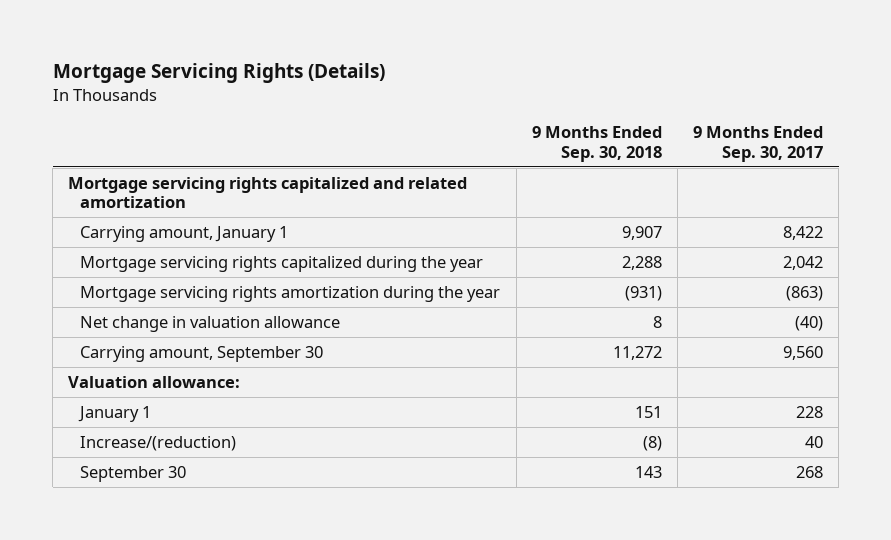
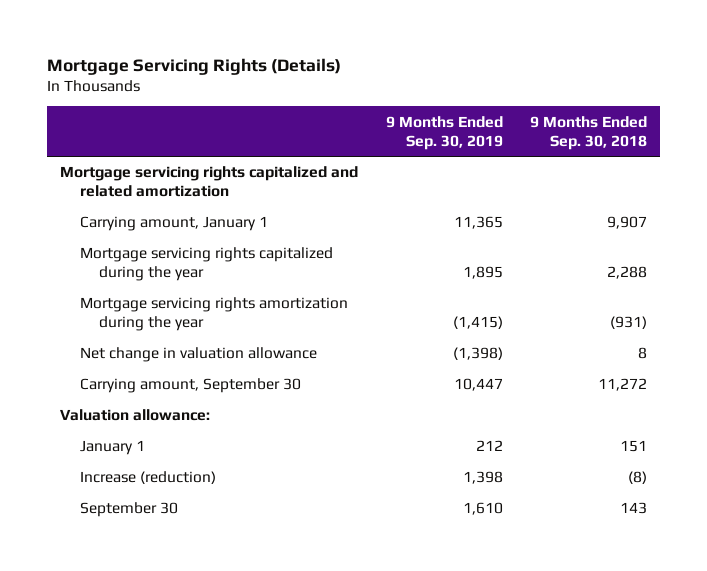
- | 9 Months Ended Sep. 30, 2018 | 9 Months Ended Sep. 30, 2017
+ | 9 Months Ended Sep. 30, 2019 | 9 Months Ended Sep. 30, 2018
- Increase/(reduction) | (8) | 40
+ Increase (reduction) | 1,398 | (8)

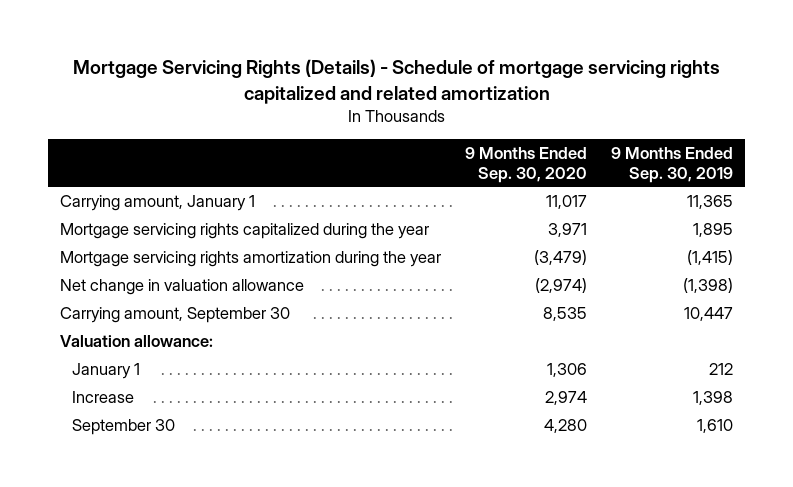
- Mortgage Servicing Rights (Details)
+ Mortgage Servicing Rights (Details) - Schedule of mortgage servicing rights capitalized and related amortization
- | 9 Months Ended Sep. 30, 2019 | 9 Months Ended Sep. 30, 2018
+ | 9 Months Ended Sep. 30, 2020 | 9 Months Ended Sep. 30, 2019
- Mortgage servicing rights capitalized and related amortization
- Increase (reduction) | 1,398 | (8)
+ Increase | 2,974 | 1,398

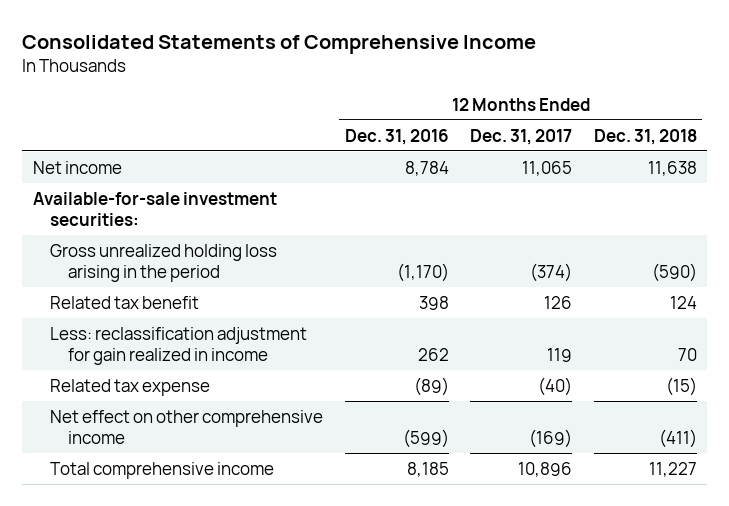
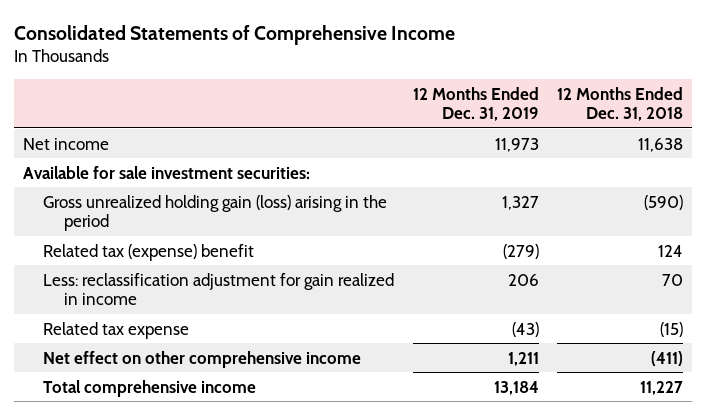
- | 12 Months Ended Dec. 31, 2016 | 12 Months Ended Dec. 31, 2017 | 12 Months Ended Dec. 31, 2018
+ | 12 Months Ended Dec. 31, 2019 | 12 Months Ended Dec. 31, 2018
- Available-for-sale investment securities:
- Gross unrealized holding loss arising in the period | (1,170) | (374) | (590)
- Related tax benefit | 398 | 126 | 124
+ Available for sale investment securities:
+ Gross unrealized holding gain (loss) arising in the period | 1,327 | (590)
+ Related tax (expense) benefit | (279) | 124

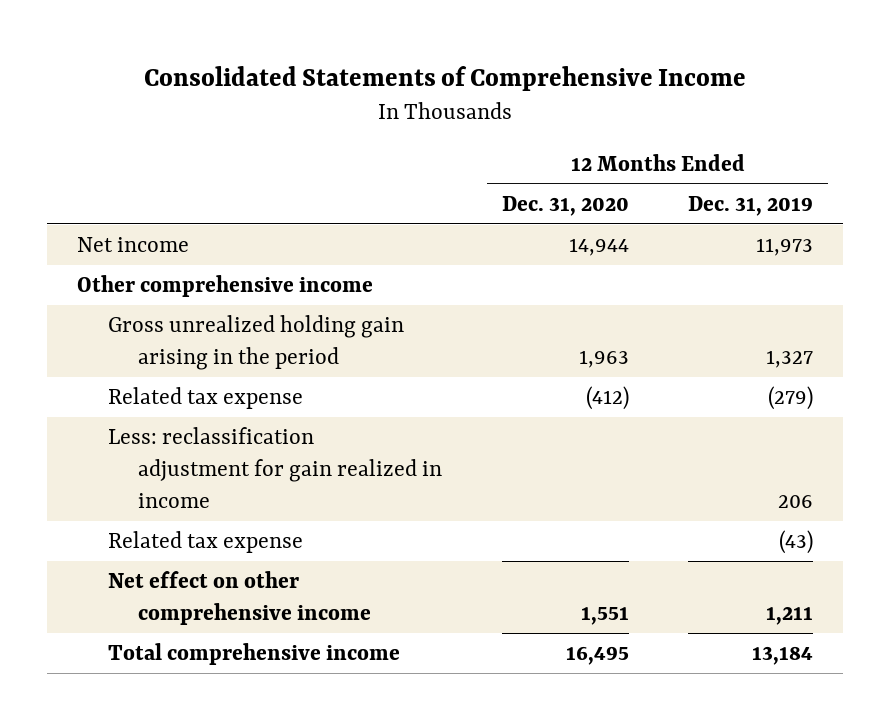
- | 12 Months Ended Dec. 31, 2019 | 12 Months Ended Dec. 31, 2018
+ | 12 Months Ended Dec. 31, 2020 | 12 Months Ended Dec. 31, 2019
- Available for sale investment securities:
- Gross unrealized holding gain (loss) arising in the period | 1,327 | (590)
- Related tax (expense) benefit | (279) | 124
+ Other comprehensive income
+ Gross unrealized holding gain arising in the period | 1,963 | 1,327
+ Related tax expense | (412) | (279)

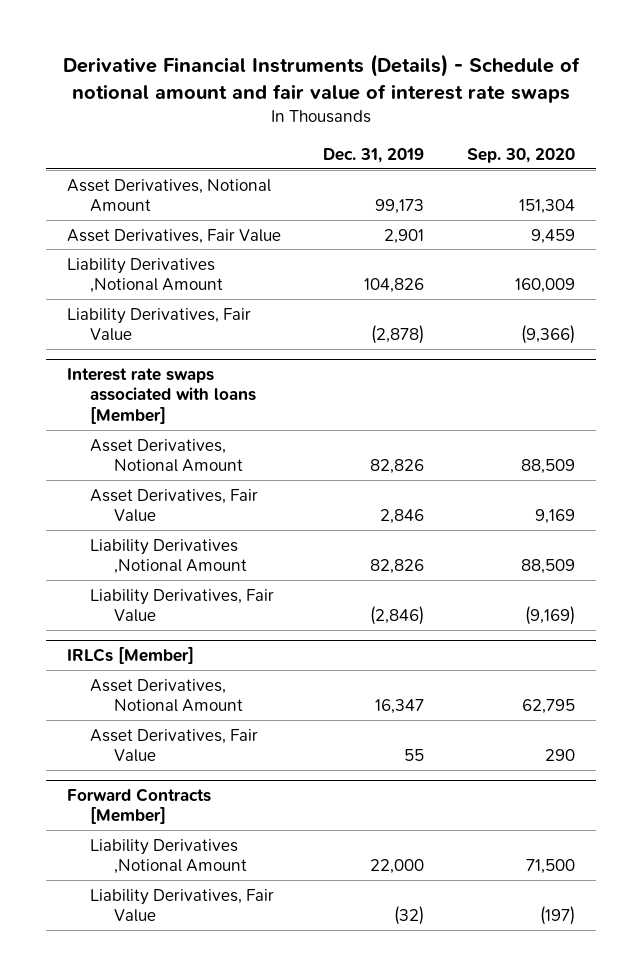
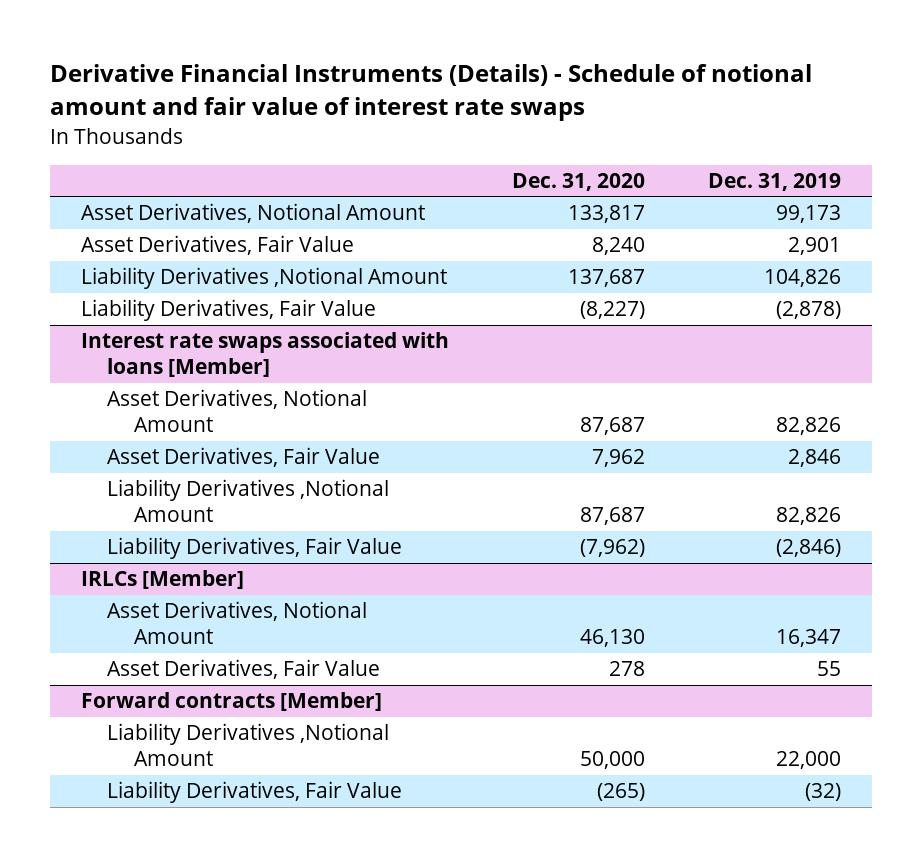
- | Dec. 31, 2019 | Sep. 30, 2020
+ | Dec. 31, 2020 | Dec. 31, 2019
- Forward Contracts [Member]
+ Forward contracts [Member]

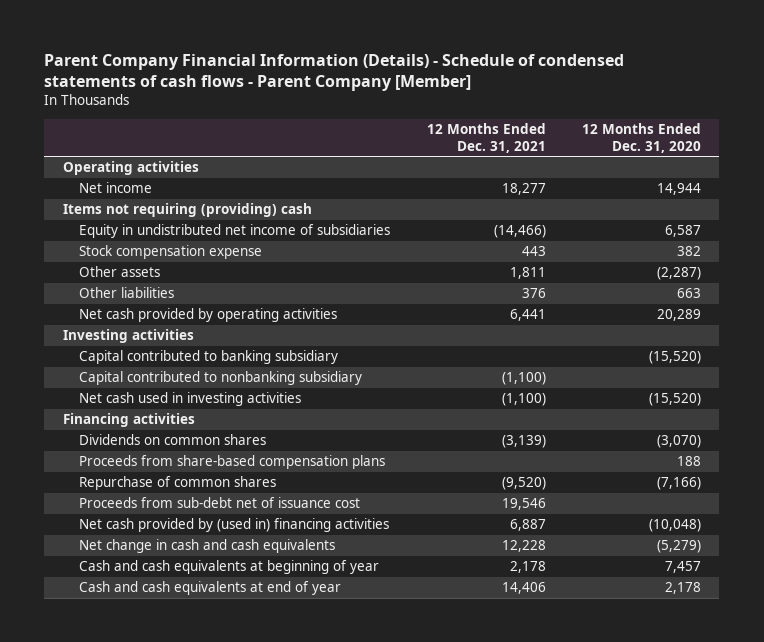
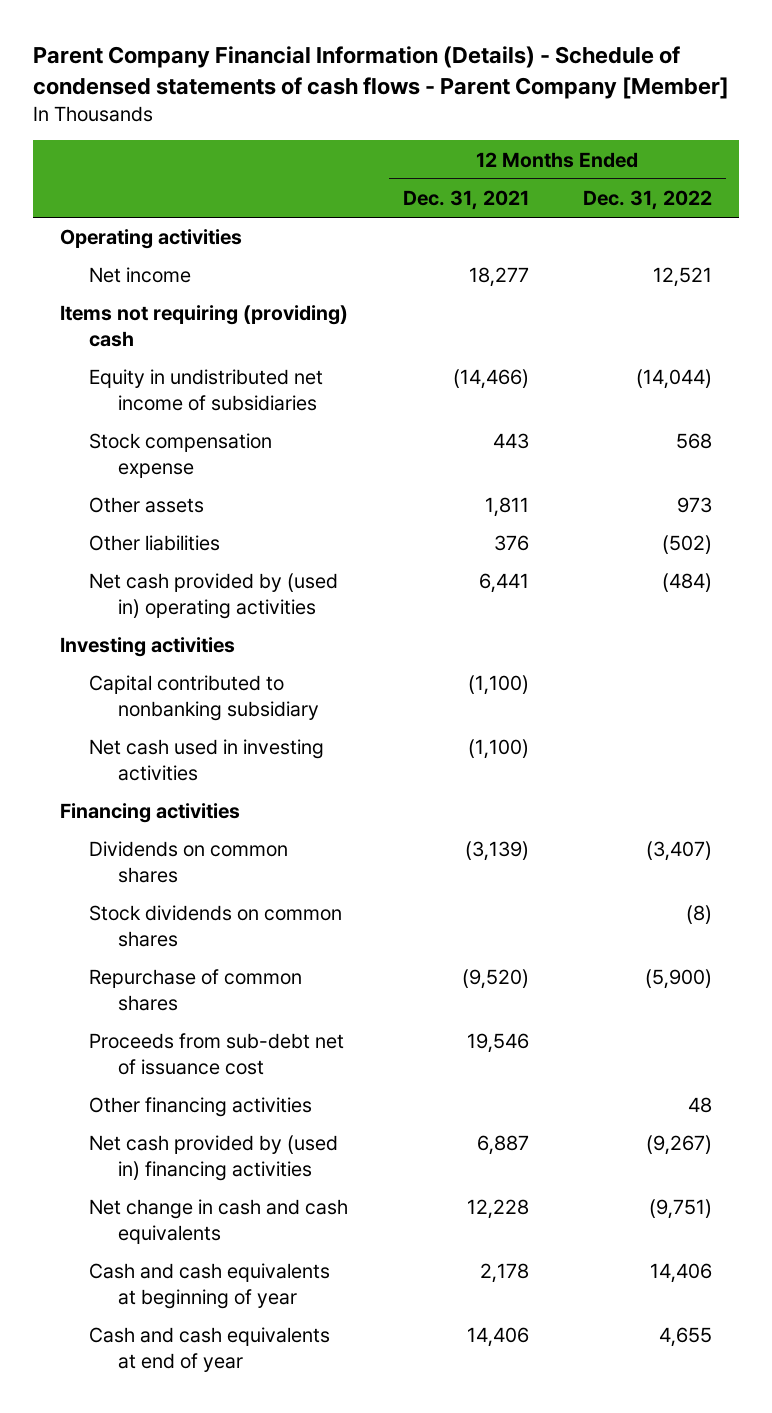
- | 12 Months Ended Dec. 31, 2021 | 12 Months Ended Dec. 31, 2020
+ | 12 Months Ended Dec. 31, 2021 | 12 Months Ended Dec. 31, 2022
- Net cash provided by operating activities | 6,441 | 20,289
+ Net cash provided by (used in) operating activities | 6,441 | (484)
- Capital contributed to banking subsidiary | | (15,520)
- Proceeds from share-based compensation plans | | 188
+ Stock dividends on common shares | | (8)
+ Other financing activities | | 48

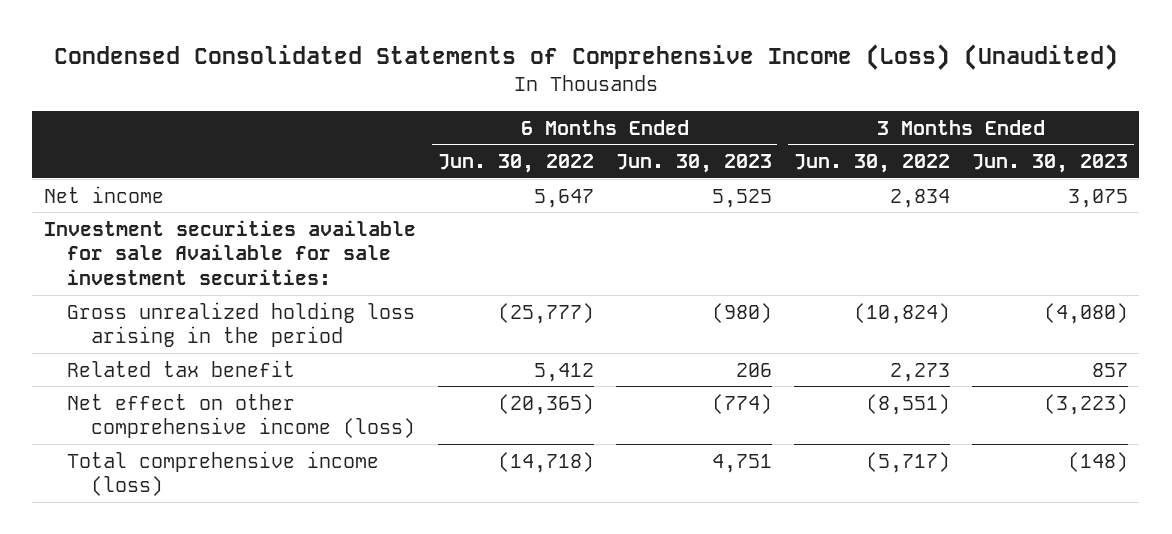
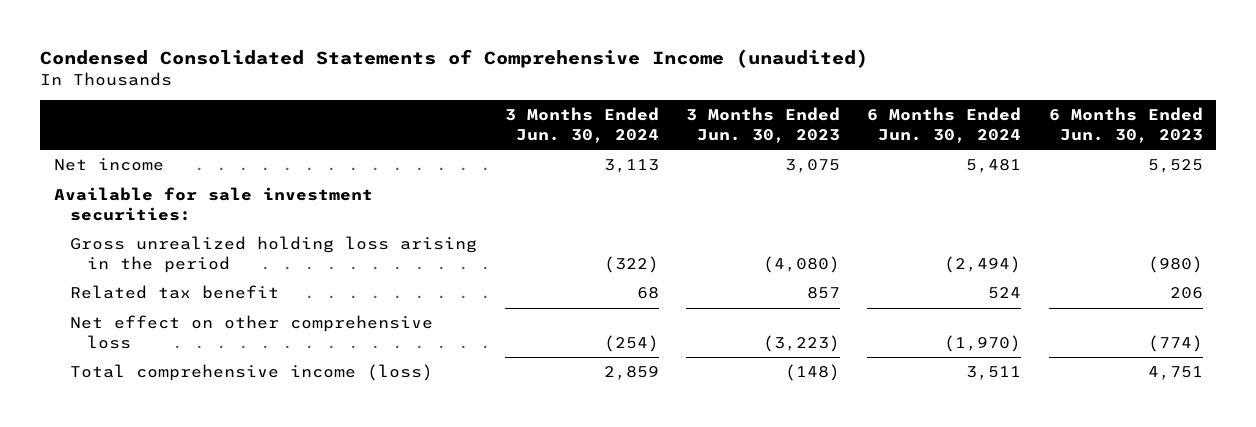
- Condensed Consolidated Statements of Comprehensive Income (Loss) (Unaudited)
+ Condensed Consolidated Statements of Comprehensive Income (unaudited)
- | 6 Months Ended Jun. 30, 2022 | 6 Months Ended Jun. 30, 2023 | 3 Months Ended Jun. 30, 2022 | 3 Months Ended Jun. 30, 2023
+ | 3 Months Ended Jun. 30, 2024 | 3 Months Ended Jun. 30, 2023 | 6 Months Ended Jun. 30, 2024 | 6 Months Ended Jun. 30, 2023
- Investment securities available for sale Available for sale investment securities:
+ Available for sale investment securities:
- Net effect on other comprehensive income (loss) | (20,365) | (774) | (8,551) | (3,223)
+ Net effect on other comprehensive loss | (254) | (3,223) | (1,970) | (774)

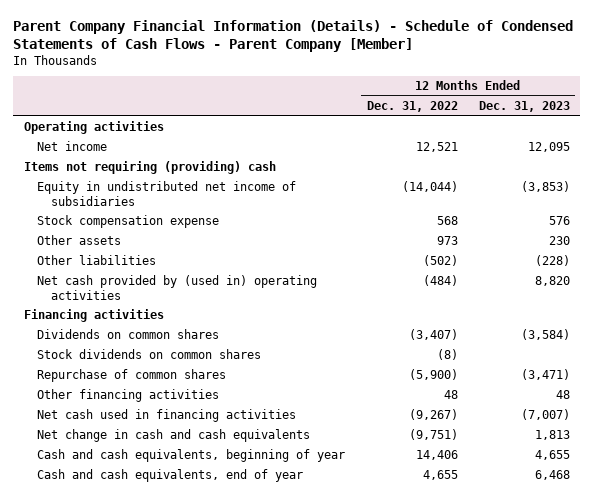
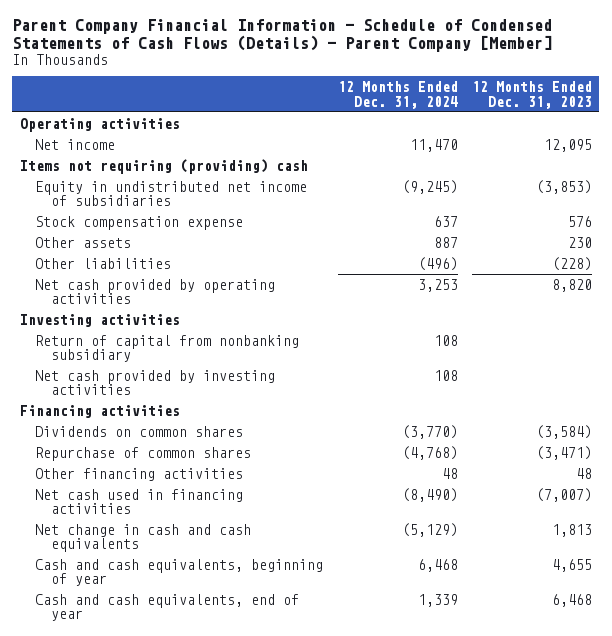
- Parent Company Financial Information (Details) - Schedule of Condensed Statements of Cash Flows - Parent Company [Member]
+ Parent Company Financial Information - Schedule of Condensed Statements of Cash Flows (Details) - Parent Company [Member]
- | 12 Months Ended Dec. 31, 2022 | 12 Months Ended Dec. 31, 2023
+ | 12 Months Ended Dec. 31, 2024 | 12 Months Ended Dec. 31, 2023
- Net cash provided by (used in) operating activities | (484) | 8,820
+ Net cash provided by operating activities | 3,253 | 8,820
+ Investing activities
+ Return of capital from nonbanking subsidiary | 108 |
+ Net cash provided by investing activities | 108 |
- Stock dividends on common shares | (8) |

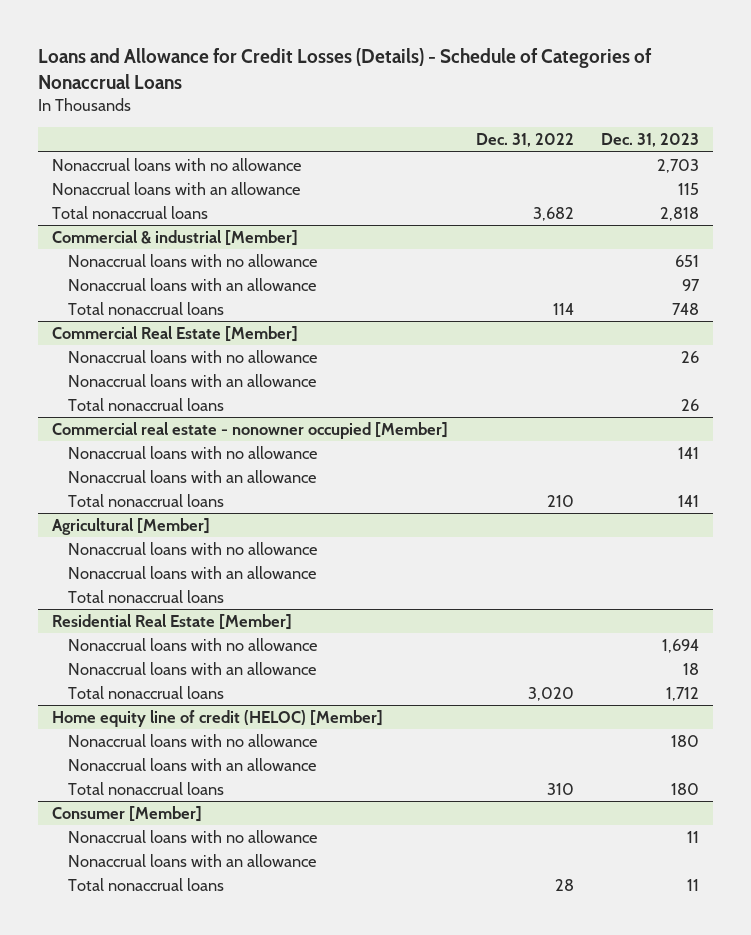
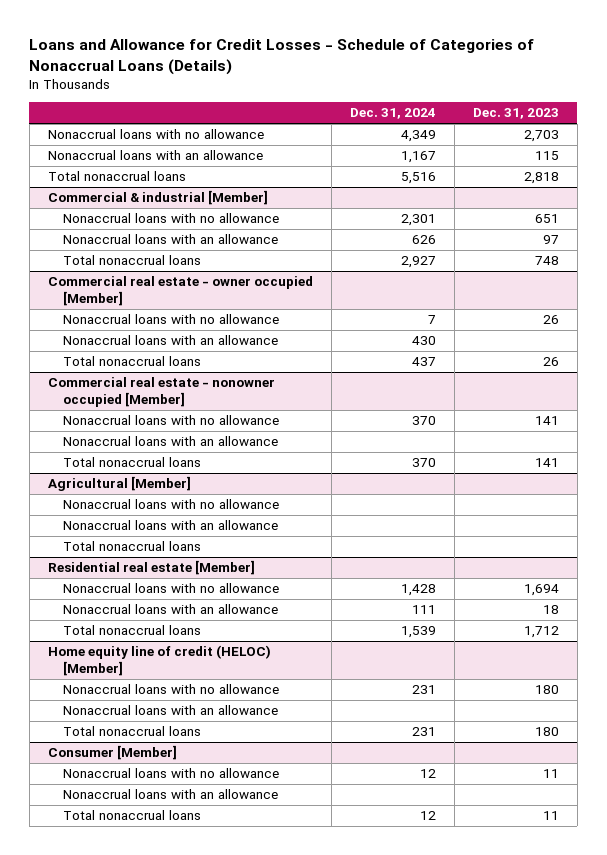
- Loans and Allowance for Credit Losses (Details) - Schedule of Categories of Nonaccrual Loans
+ Loans and Allowance for Credit Losses - Schedule of Categories of Nonaccrual Loans (Details)
- | Dec. 31, 2022 | Dec. 31, 2023
+ | Dec. 31, 2024 | Dec. 31, 2023
- Commercial Real Estate [Member]
+ Commercial real estate - owner occupied [Member]
- Residential Real Estate [Member]
+ Residential real estate [Member]

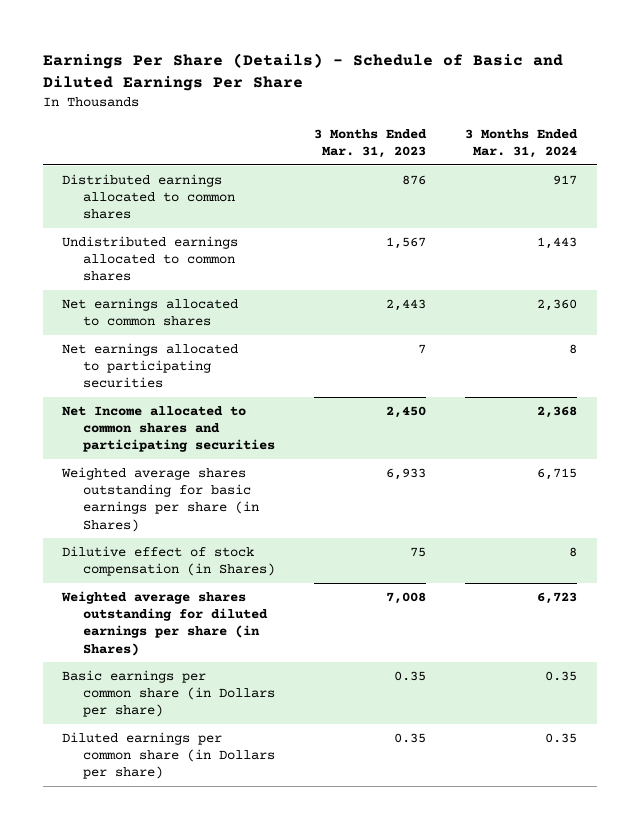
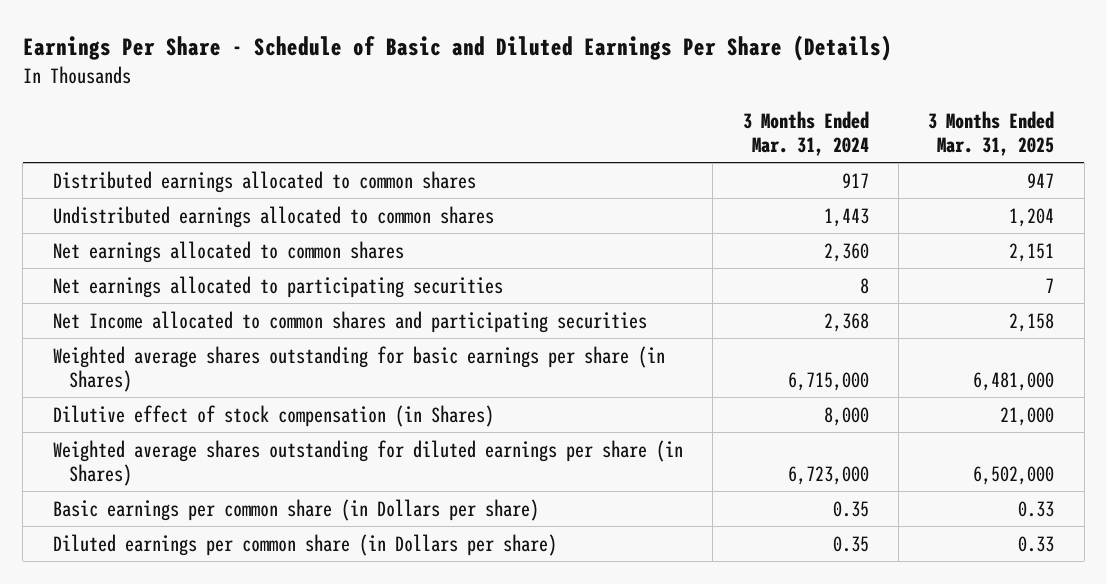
- Earnings Per Share (Details) - Schedule of Basic and Diluted Earnings Per Share
+ Earnings Per Share - Schedule of Basic and Diluted Earnings Per Share (Details)
- | 3 Months Ended Mar. 31, 2023 | 3 Months Ended Mar. 31, 2024
+ | 3 Months Ended Mar. 31, 2024 | 3 Months Ended Mar. 31, 2025
- Weighted average shares outstanding for basic earnings per share (in Shares) | 6,933 | 6,715
- Dilutive effect of stock compensation (in Shares) | 75 | 8
- Weighted average shares outstanding for diluted earnings per share (in Shares) | 7,008 | 6,723
+ Weighted average shares outstanding for basic earnings per share (in Shares) | 6,715,000 | 6,481,000
+ Dilutive effect of stock compensation (in Shares) | 8,000 | 21,000
+ Weighted average shares outstanding for diluted earnings per share (in Shares) | 6,723,000 | 6,502,000

